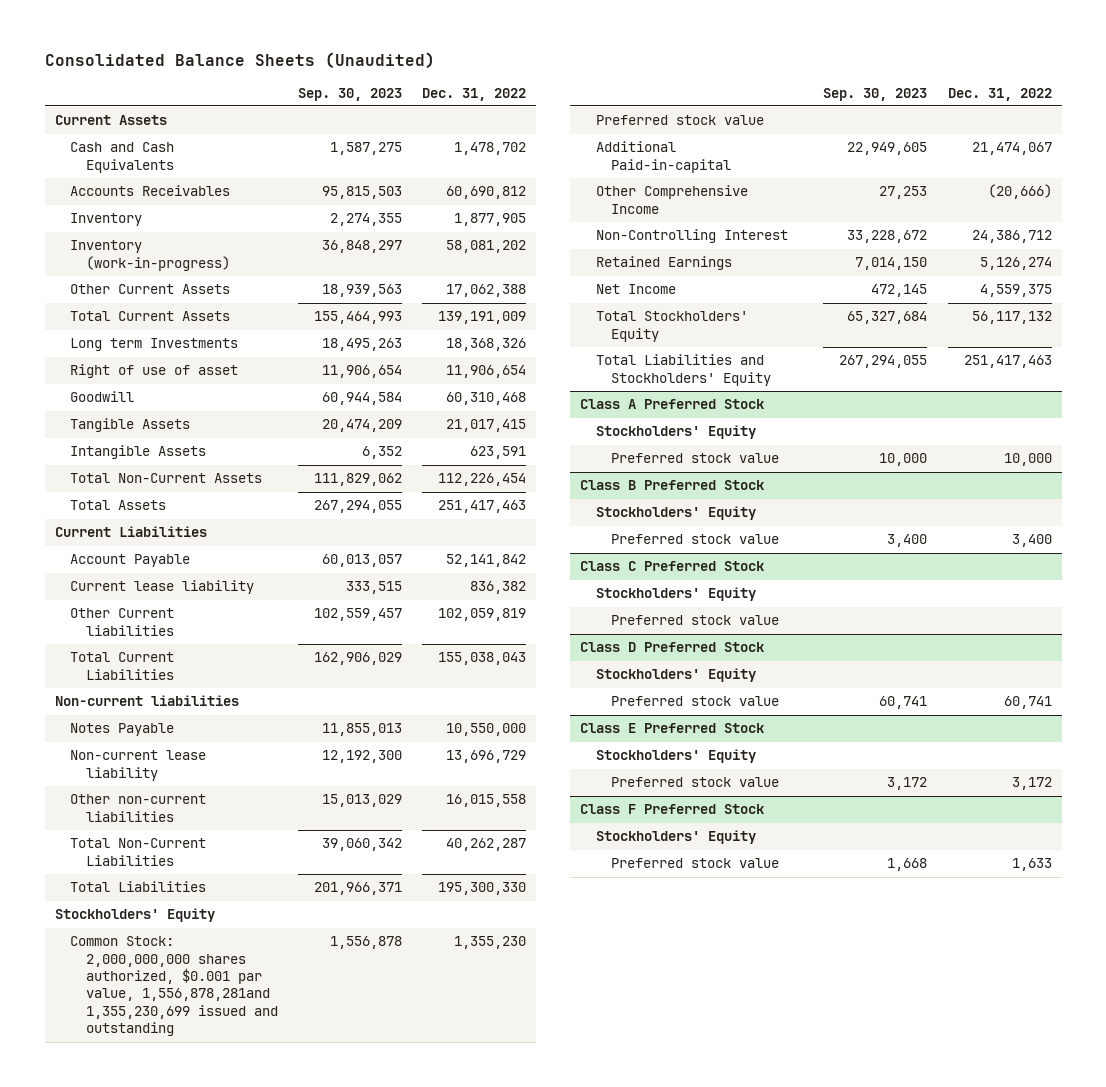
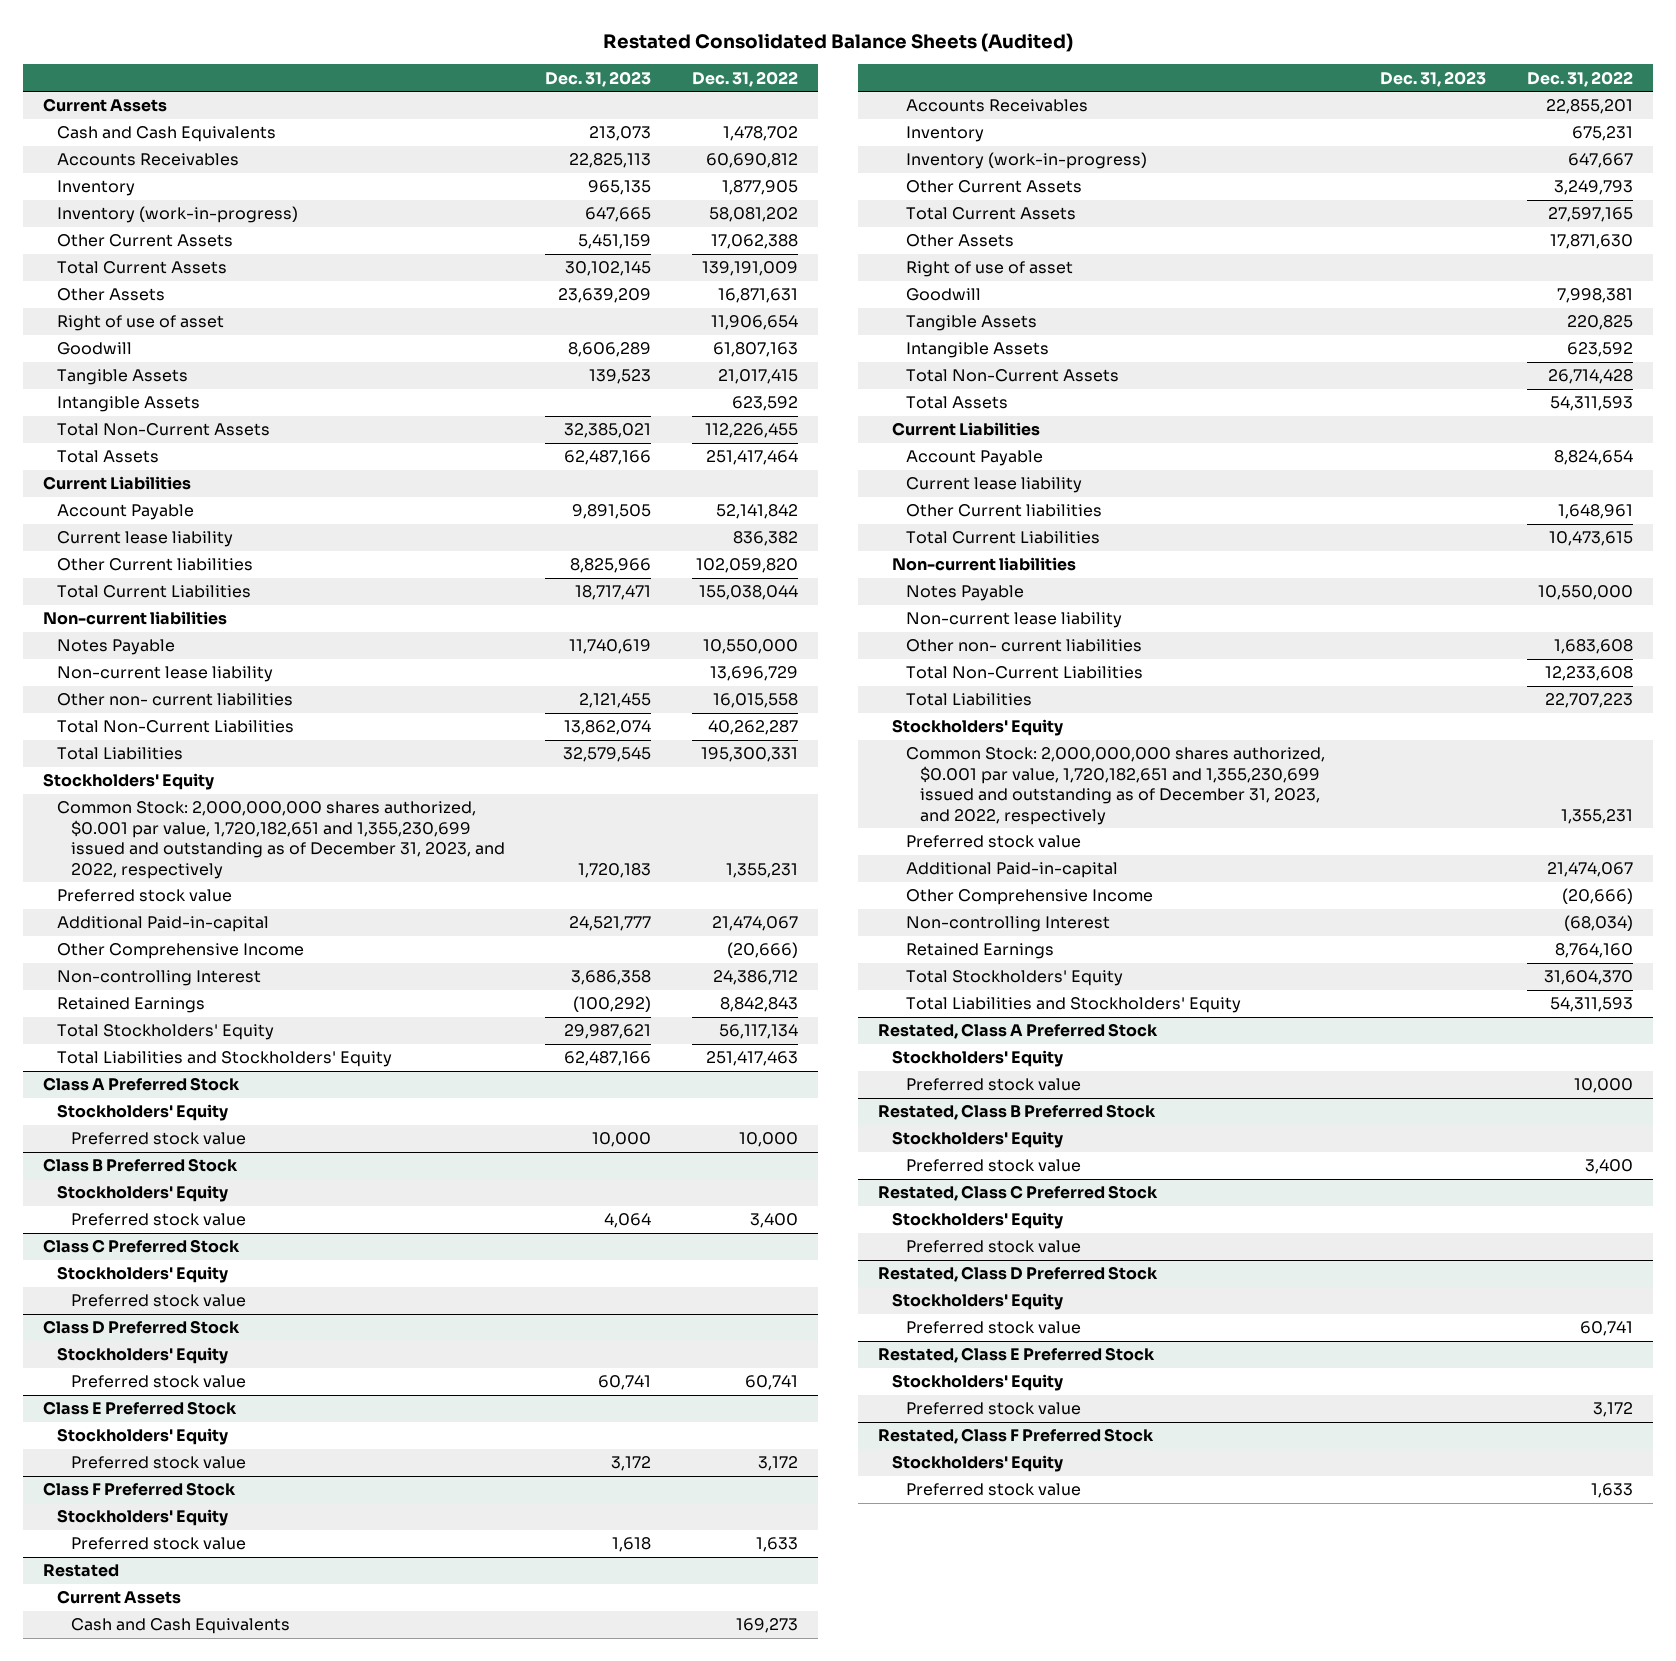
- Consolidated Balance Sheets (Unaudited)
+ Restated Consolidated Balance Sheets (Audited)
- | Sep. 30, 2023 | Dec. 31, 2022
+ | Dec. 31, 2023 | Dec. 31, 2022
- Long term Investments | 18,495,263 | 18,368,326
+ Other Assets | 23,639,209 | 16,871,631
- Goodwill | 60,944,584 | 60,310,468
+ Goodwill | 8,606,289 | 61,807,163
- Intangible Assets | 6,352 | 623,591
- Total Non-Current Assets | 111,829,062 | 112,226,454
- Total Assets | 267,294,055 | 251,417,463
+ Intangible Assets | | 623,592
+ Total Non-Current Assets | 32,385,021 | 112,226,455
+ Total Assets | 62,487,166 | 251,417,464
- Other Current liabilities | 102,559,457 | 102,059,819
- Total Current Liabilities | 162,906,029 | 155,038,043
+ Other Current liabilities | 8,825,966 | 102,059,820
+ Total Current Liabilities | 18,717,471 | 155,038,044
- Other non-current liabilities | 15,013,029 | 16,015,558
+ Other non- current liabilities | 2,121,455 | 16,015,558
- Total Liabilities | 201,966,371 | 195,300,330
+ Total Liabilities | 32,579,545 | 195,300,331
- Common Stock: 2,000,000,000 shares authorized, $0.001 par value, 1,556,878,281and 1,355,230,699 issued and outstanding | 1,556,878 | 1,355,230
+ Common Stock: 2,000,000,000 shares authorized, $0.001 par value, 1,720,182,651 and 1,355,230,699 issued and outstanding as of December 31, 2023, and 2022, respectively | 1,720,183 | 1,355,231
- Non-Controlling Interest | 33,228,672 | 24,386,712
- Retained Earnings | 7,014,150 | 5,126,274
- Net Income | 472,145 | 4,559,375
- Total Stockholders' Equity | 65,327,684 | 56,117,132
+ Non-controlling Interest | 3,686,358 | 24,386,712
+ Retained Earnings | (100,292) | 8,842,843
+ Total Stockholders' Equity | 29,987,621 | 56,117,134
+ Restated
+ Current Assets
+ Cash and Cash Equivalents | | 169,273
+ Accounts Receivables | | 22,855,201
+ Inventory | | 675,231
+ Inventory (work-in-progress) | | 647,667
+ Other Current Assets | | 3,249,793
+ Total Current Assets | | 27,597,165
+ Other Assets | | 17,871,630
+ Right of use of asset
+ Goodwill | | 7,998,381
+ Tangible Assets | | 220,825
+ Intangible Assets | | 623,592
+ Total Non-Current Assets | | 26,714,428
+ Total Assets | | 54,311,593
+ Current Liabilities
+ Account Payable | | 8,824,654
+ Current lease liability
+ Other Current liabilities | | 1,648,961
+ Total Current Liabilities | | 10,473,615
+ Non-current liabilities
+ Notes Payable | | 10,550,000
+ Non-current lease liability
+ Other non- current liabilities | | 1,683,608
+ Total Non-Current Liabilities | | 12,233,608
+ Total Liabilities | | 22,707,223
+ Stockholders' Equity
+ Common Stock: 2,000,000,000 shares authorized, $0.001 par value, 1,720,182,651 and 1,355,230,699 issued and outstanding as of December 31, 2023, and 2022, respectively | | 1,355,231
+ Preferred stock value
+ Additional Paid-in-capital | | 21,474,067
+ Other Comprehensive Income | | (20,666)
+ Non-controlling Interest | | (68,034)
+ Retained Earnings | | 8,764,160
+ Total Stockholders' Equity | | 31,604,370
+ Total Liabilities and Stockholders' Equity | | 54,311,593
+ Restated, Class A Preferred Stock
+ Stockholders' Equity
+ Preferred stock value | | 10,000
+ Restated, Class B Preferred Stock
+ Stockholders' Equity
+ Preferred stock value | | 3,400
+ Restated, Class C Preferred Stock
+ Stockholders' Equity
+ Preferred stock value
+ Restated, Class D Preferred Stock
+ Stockholders' Equity
+ Preferred stock value | | 60,741
+ Restated, Class E Preferred Stock
+ Stockholders' Equity
+ Preferred stock value | | 3,172
+ Restated, Class F Preferred Stock
+ Stockholders' Equity
+ Preferred stock value | | 1,633

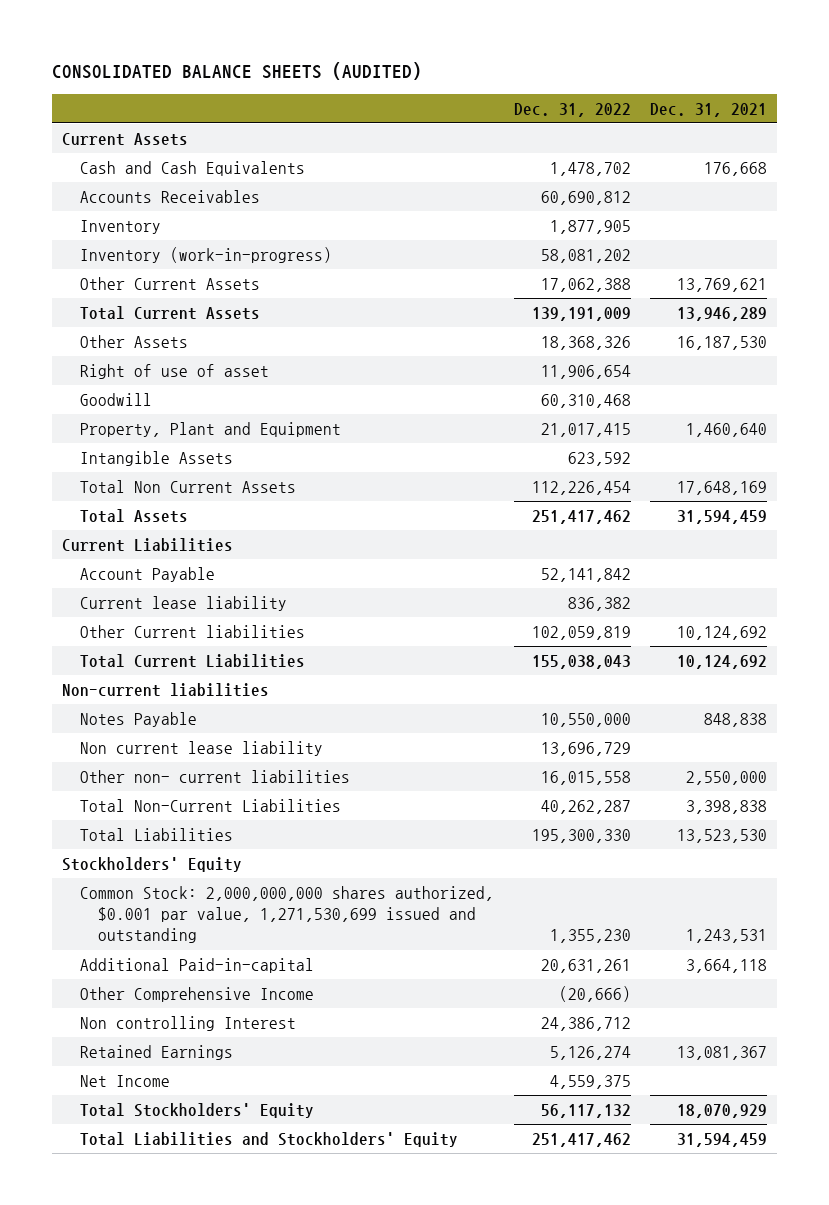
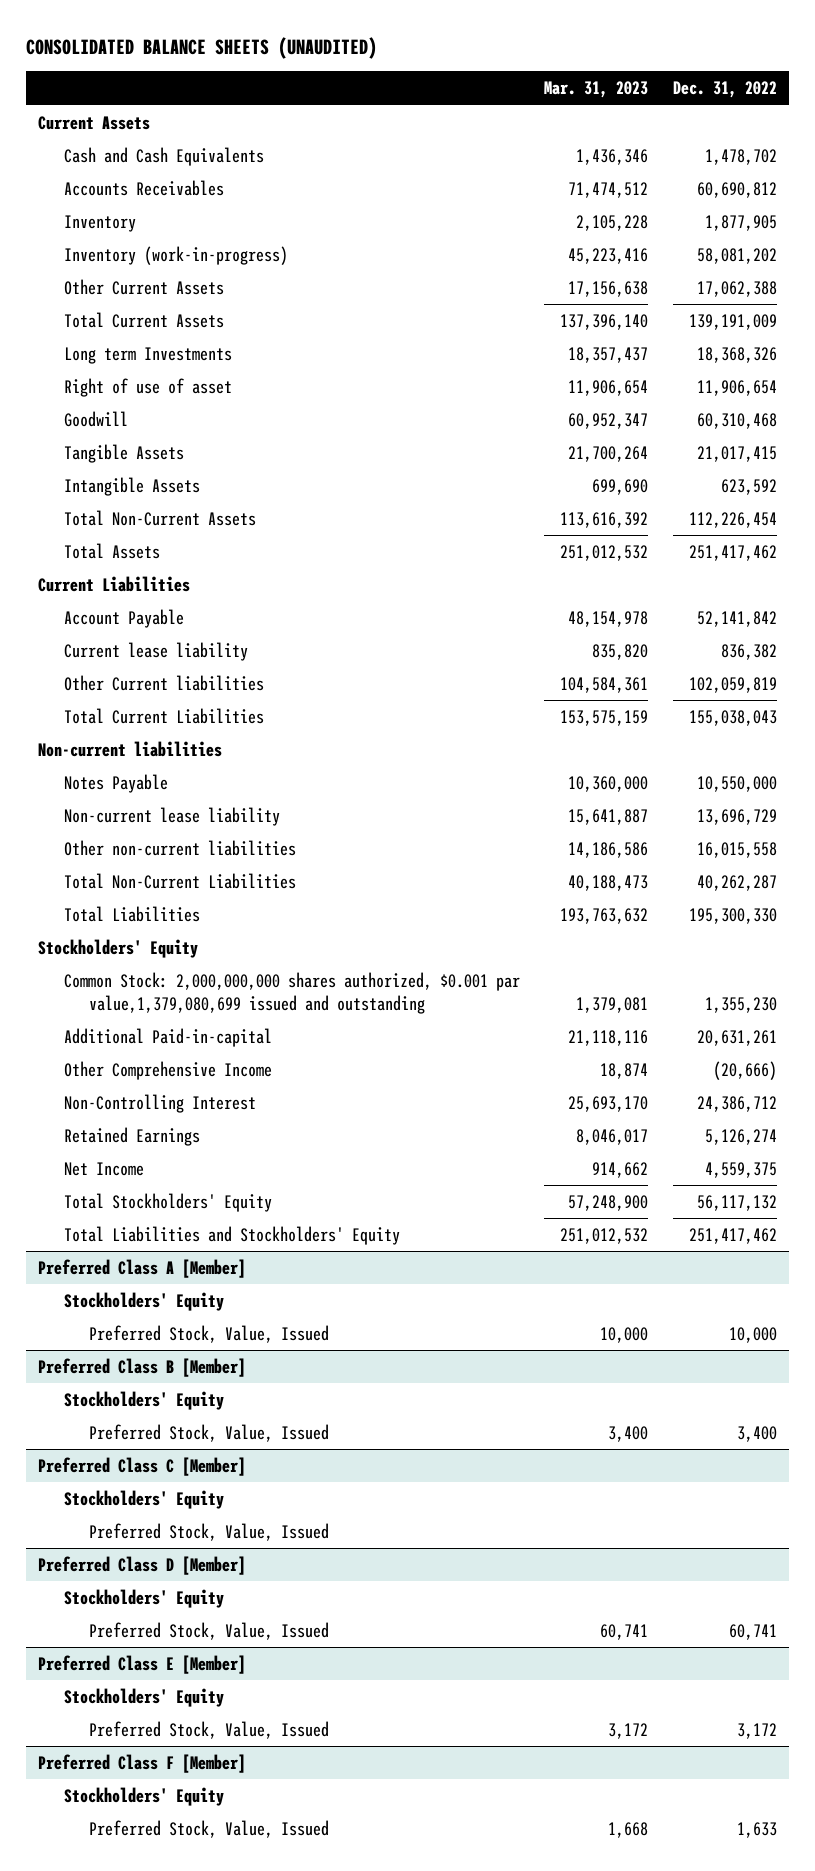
- CONSOLIDATED BALANCE SHEETS (AUDITED)
+ CONSOLIDATED BALANCE SHEETS (UNAUDITED)
- | Dec. 31, 2022 | Dec. 31, 2021
+ | Mar. 31, 2023 | Dec. 31, 2022
- Other Assets | 18,368,326 | 16,187,530
+ Long term Investments | 18,357,437 | 18,368,326
- Property, Plant and Equipment | 21,017,415 | 1,460,640
+ Tangible Assets | 21,700,264 | 21,017,415
- Total Non Current Assets | 112,226,454 | 17,648,169
+ Total Non-Current Assets | 113,616,392 | 112,226,454
- Non current lease liability | 13,696,729 |
- Other non- current liabilities | 16,015,558 | 2,550,000
+ Non-current lease liability | 15,641,887 | 13,696,729
+ Other non-current liabilities | 14,186,586 | 16,015,558
- Common Stock: 2,000,000,000 shares authorized, $0.001 par value, 1,271,530,699 issued and outstanding | 1,355,230 | 1,243,531
+ Common Stock: 2,000,000,000 shares authorized, $0.001 par value,1,379,080,699 issued and outstanding | 1,379,081 | 1,355,230
- Non controlling Interest | 24,386,712 |
+ Non-Controlling Interest | 25,693,170 | 24,386,712
+ Preferred Class A [Member]
+ Stockholders' Equity
+ Preferred Stock, Value, Issued | 10,000 | 10,000
+ Preferred Class B [Member]
+ Stockholders' Equity
+ Preferred Stock, Value, Issued | 3,400 | 3,400
+ Preferred Class C [Member]
+ Stockholders' Equity
+ Preferred Stock, Value, Issued
+ Preferred Class D [Member]
+ Stockholders' Equity
+ Preferred Stock, Value, Issued | 60,741 | 60,741
+ Preferred Class E [Member]
+ Stockholders' Equity
+ Preferred Stock, Value, Issued | 3,172 | 3,172
+ Preferred Class F [Member]
+ Stockholders' Equity
+ Preferred Stock, Value, Issued | 1,668 | 1,633

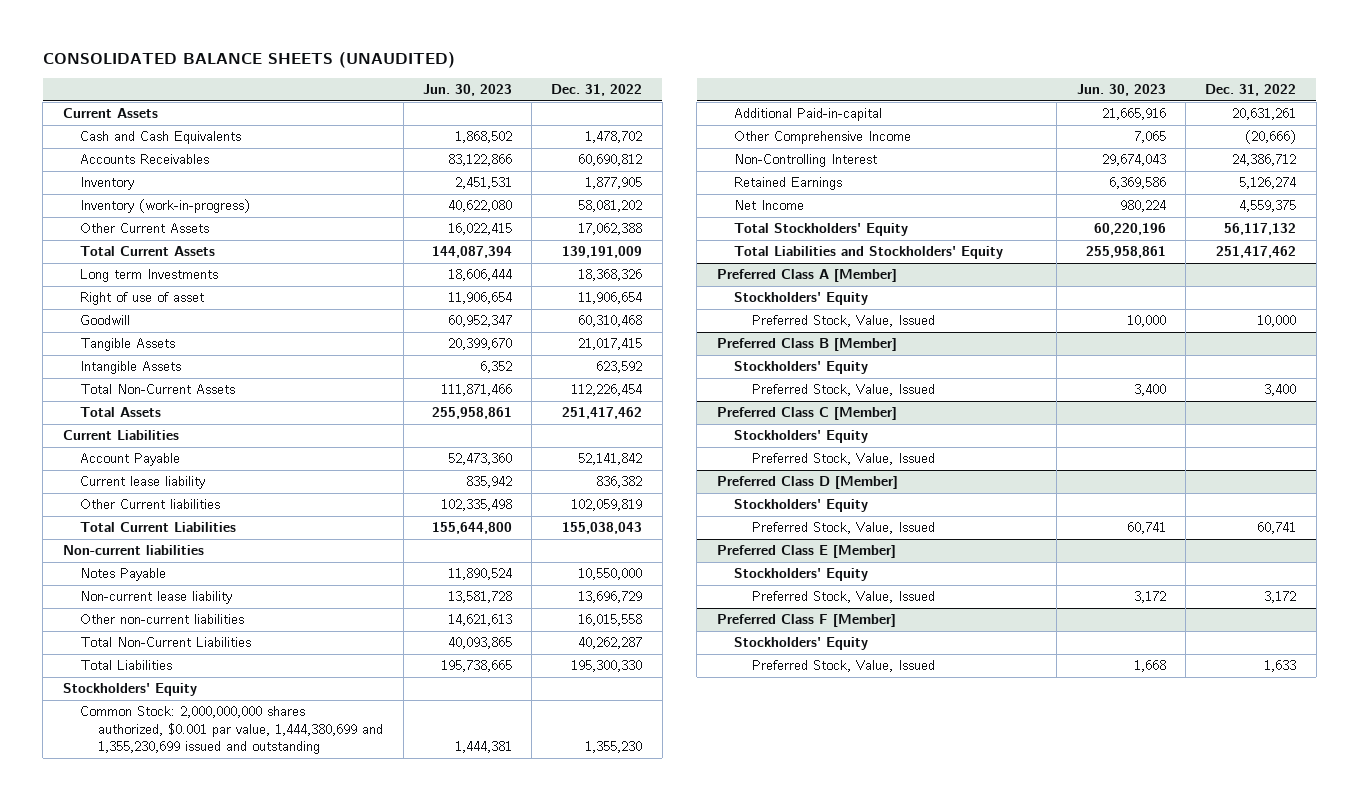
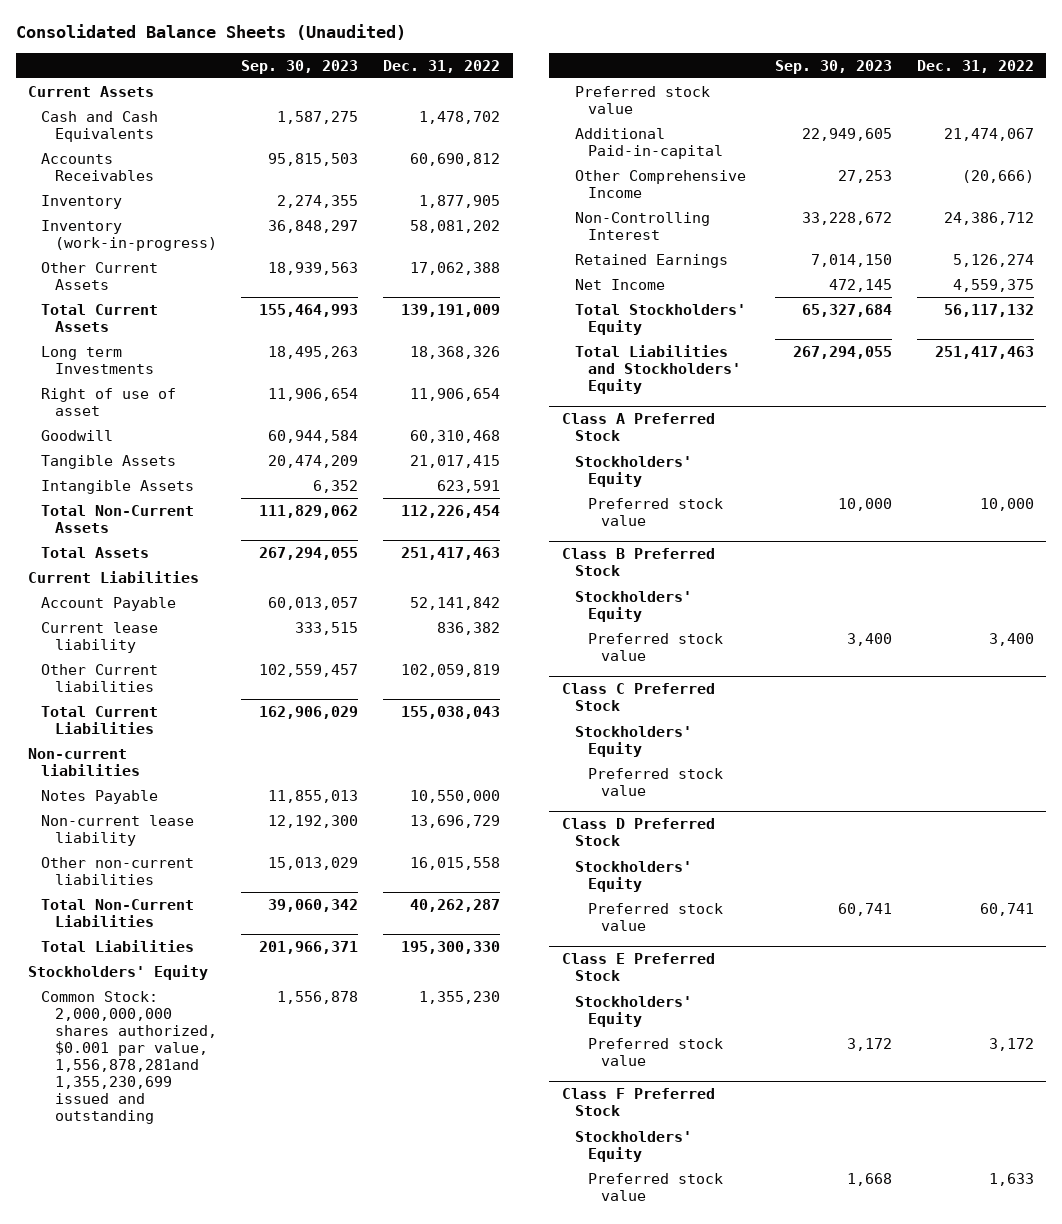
- CONSOLIDATED BALANCE SHEETS (UNAUDITED)
+ Consolidated Balance Sheets (Unaudited)
- | Jun. 30, 2023 | Dec. 31, 2022
+ | Sep. 30, 2023 | Dec. 31, 2022
- Intangible Assets | 6,352 | 623,592
+ Intangible Assets | 6,352 | 623,591
- Total Assets | 255,958,861 | 251,417,462
+ Total Assets | 267,294,055 | 251,417,463
- Common Stock: 2,000,000,000 shares authorized, $0.001 par value, 1,444,380,699 and 1,355,230,699 issued and outstanding | 1,444,381 | 1,355,230
- Additional Paid-in-capital | 21,665,916 | 20,631,261
+ Common Stock: 2,000,000,000 shares authorized, $0.001 par value, 1,556,878,281and 1,355,230,699 issued and outstanding | 1,556,878 | 1,355,230
+ Preferred stock value
+ Additional Paid-in-capital | 22,949,605 | 21,474,067
- Total Liabilities and Stockholders' Equity | 255,958,861 | 251,417,462
- Preferred Class A [Member]
+ Total Liabilities and Stockholders' Equity | 267,294,055 | 251,417,463
+ Class A Preferred Stock
- Preferred Stock, Value, Issued | 10,000 | 10,000
- Preferred Class B [Member]
+ Preferred stock value | 10,000 | 10,000
+ Class B Preferred Stock
- Preferred Stock, Value, Issued | 3,400 | 3,400
- Preferred Class C [Member]
+ Preferred stock value | 3,400 | 3,400
+ Class C Preferred Stock
- Preferred Stock, Value, Issued
- Preferred Class D [Member]
+ Preferred stock value
+ Class D Preferred Stock
- Preferred Stock, Value, Issued | 60,741 | 60,741
- Preferred Class E [Member]
+ Preferred stock value | 60,741 | 60,741
+ Class E Preferred Stock
- Preferred Stock, Value, Issued | 3,172 | 3,172
- Preferred Class F [Member]
+ Preferred stock value | 3,172 | 3,172
+ Class F Preferred Stock
- Preferred Stock, Value, Issued | 1,668 | 1,633
+ Preferred stock value | 1,668 | 1,633

